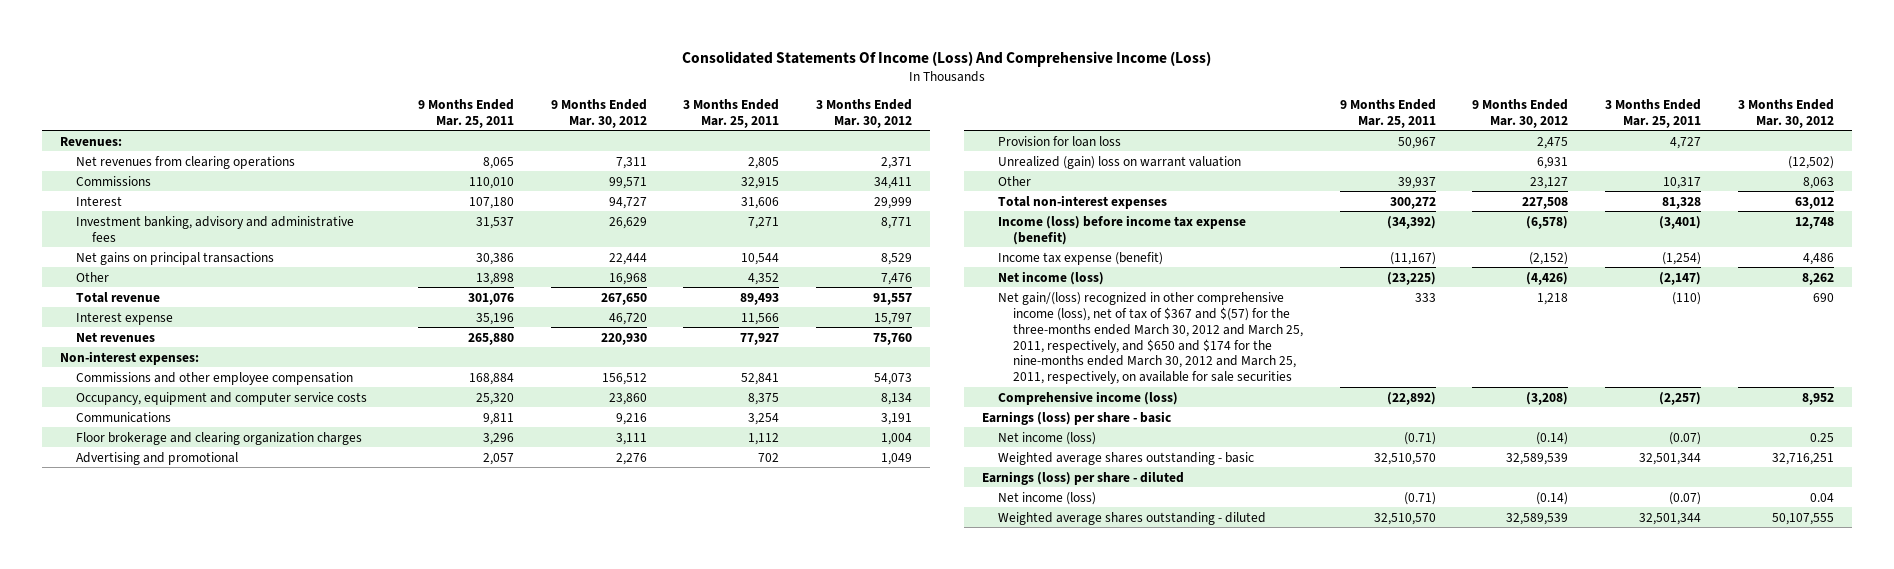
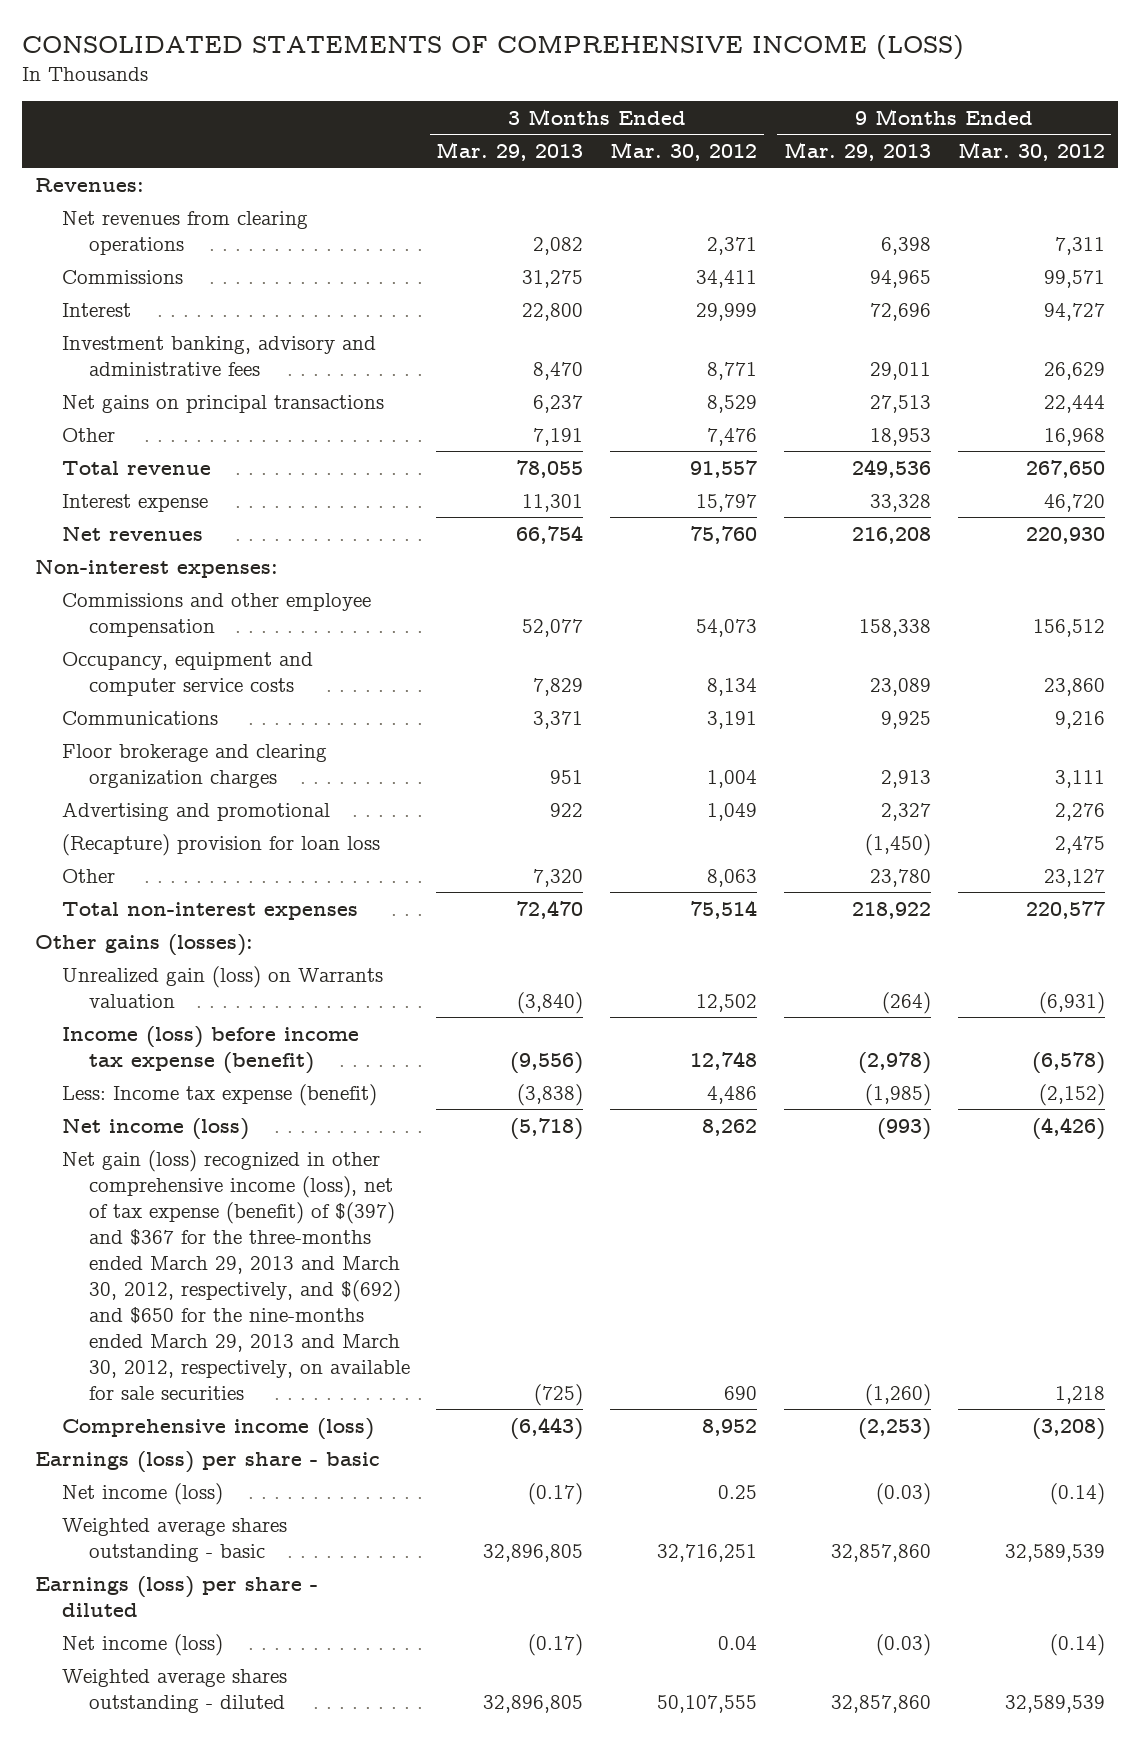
- Consolidated Statements Of Income (Loss) And Comprehensive Income (Loss)
+ CONSOLIDATED STATEMENTS OF COMPREHENSIVE INCOME (LOSS)
- | 9 Months Ended Mar. 25, 2011 | 9 Months Ended Mar. 30, 2012 | 3 Months Ended Mar. 25, 2011 | 3 Months Ended Mar. 30, 2012
+ | 3 Months Ended Mar. 29, 2013 | 3 Months Ended Mar. 30, 2012 | 9 Months Ended Mar. 29, 2013 | 9 Months Ended Mar. 30, 2012
- Provision for loan loss | 50,967 | 2,475 | 4,727 |
- Unrealized (gain) loss on warrant valuation | | 6,931 | | (12,502)
+ (Recapture) provision for loan loss | | | (1,450) | 2,475
- Total non-interest expenses | 300,272 | 227,508 | 81,328 | 63,012
+ Total non-interest expenses | 72,470 | 75,514 | 218,922 | 220,577
+ Other gains (losses):
+ Unrealized gain (loss) on Warrants valuation | (3,840) | 12,502 | (264) | (6,931)
- Income tax expense (benefit) | (11,167) | (2,152) | (1,254) | 4,486
+ Less: Income tax expense (benefit) | (3,838) | 4,486 | (1,985) | (2,152)
- Net gain/(loss) recognized in other comprehensive income (loss), net of tax of $367 and $(57) for the three-months ended March 30, 2012 and March 25, 2011, respectively, and $650 and $174 for the nine-months ended March 30, 2012 and March 25, 2011, respectively, on available for sale securities | 333 | 1,218 | (110) | 690
+ Net gain (loss) recognized in other comprehensive income (loss), net of tax expense (benefit) of $(397) and $367 for the three-months ended March 29, 2013 and March 30, 2012, respectively, and $(692) and $650 for the nine-months ended March 29, 2013 and March 30, 2012, respectively, on available for sale securities | (725) | 690 | (1,260) | 1,218

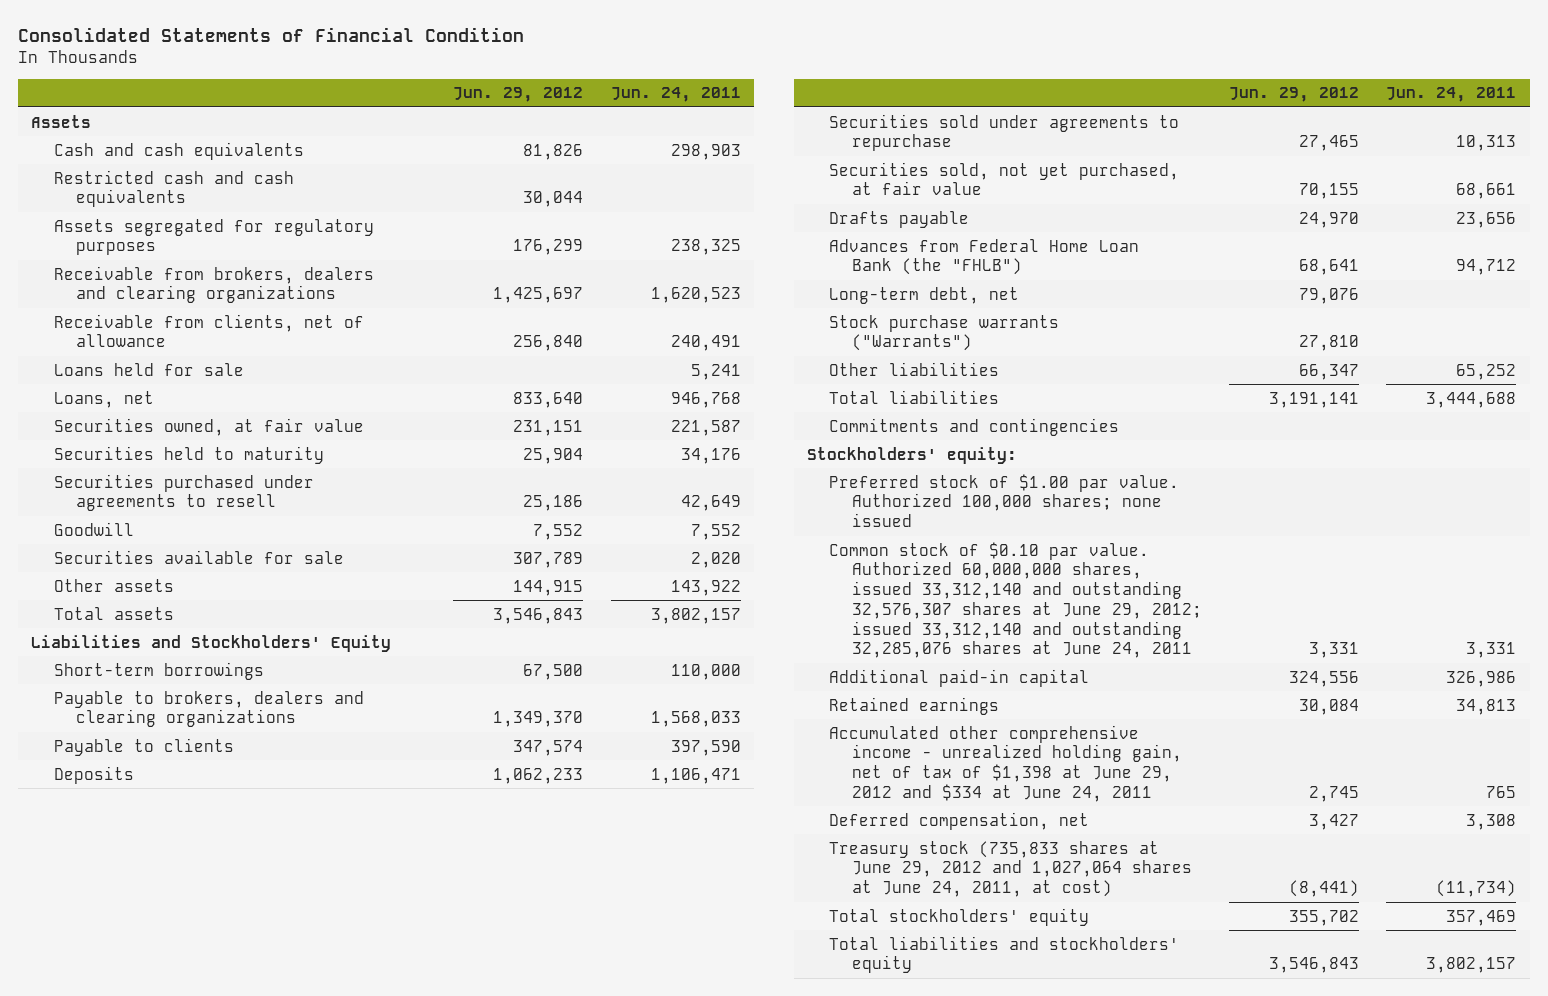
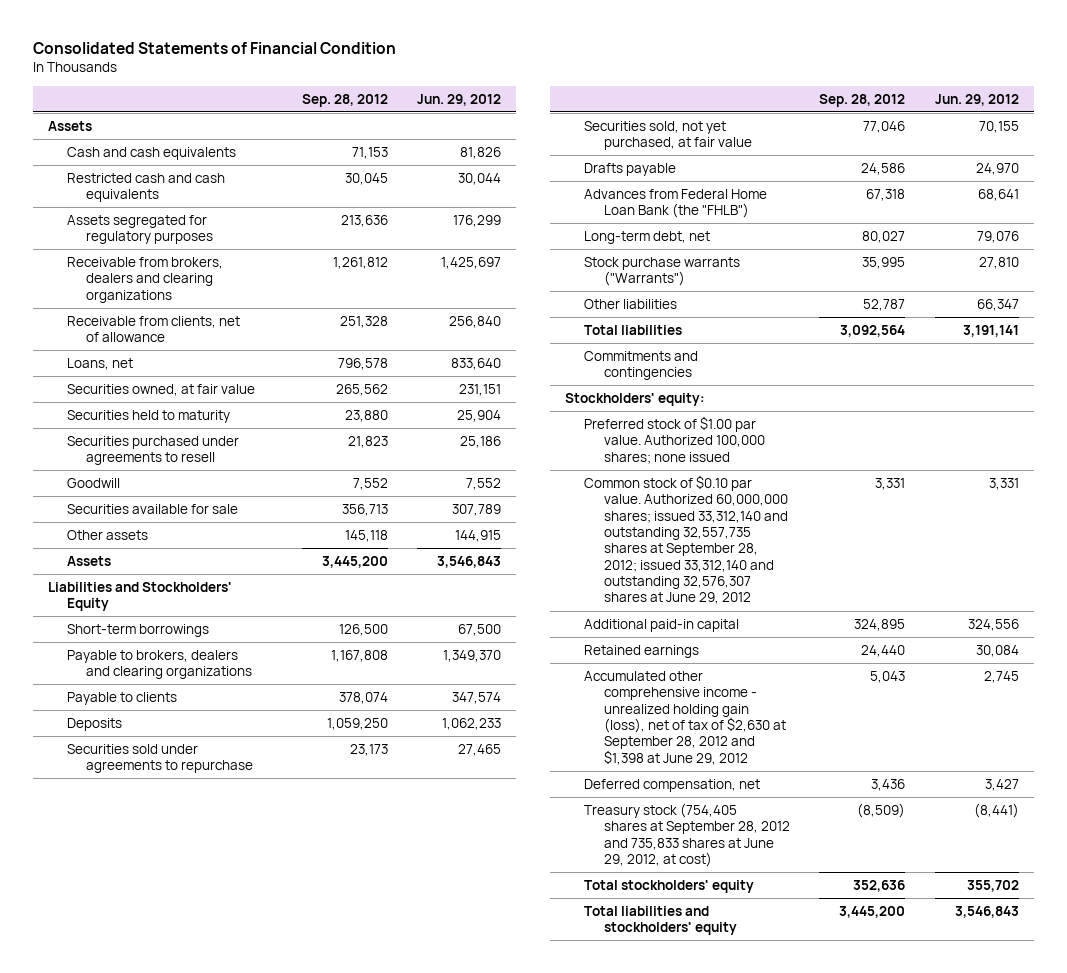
- | Jun. 29, 2012 | Jun. 24, 2011
+ | Sep. 28, 2012 | Jun. 29, 2012
- Loans held for sale | | 5,241
- Total assets | 3,546,843 | 3,802,157
+ Assets | 3,445,200 | 3,546,843
- Common stock of $0.10 par value. Authorized 60,000,000 shares, issued 33,312,140 and outstanding 32,576,307 shares at June 29, 2012; issued 33,312,140 and outstanding 32,285,076 shares at June 24, 2011 | 3,331 | 3,331
+ Common stock of $0.10 par value. Authorized 60,000,000 shares; issued 33,312,140 and outstanding 32,557,735 shares at September 28, 2012; issued 33,312,140 and outstanding 32,576,307 shares at June 29, 2012 | 3,331 | 3,331
- Accumulated other comprehensive income - unrealized holding gain, net of tax of $1,398 at June 29, 2012 and $334 at June 24, 2011 | 2,745 | 765
+ Accumulated other comprehensive income - unrealized holding gain (loss), net of tax of $2,630 at September 28, 2012 and $1,398 at June 29, 2012 | 5,043 | 2,745
- Treasury stock (735,833 shares at June 29, 2012 and 1,027,064 shares at June 24, 2011, at cost) | (8,441) | (11,734)
+ Treasury stock (754,405 shares at September 28, 2012 and 735,833 shares at June 29, 2012, at cost) | (8,509) | (8,441)

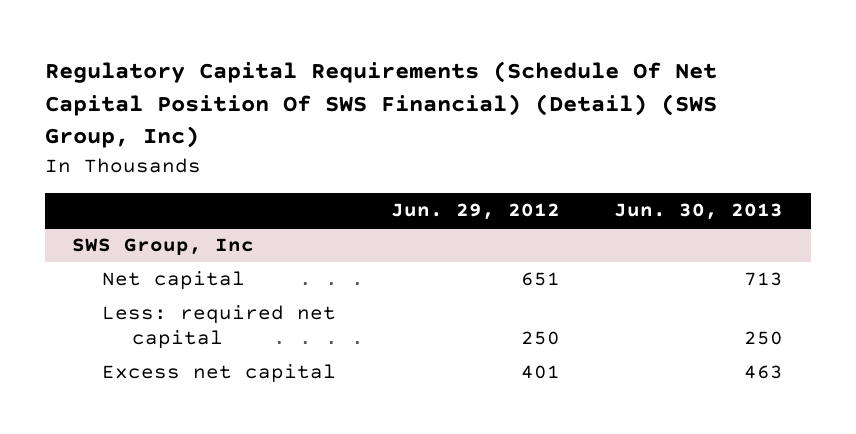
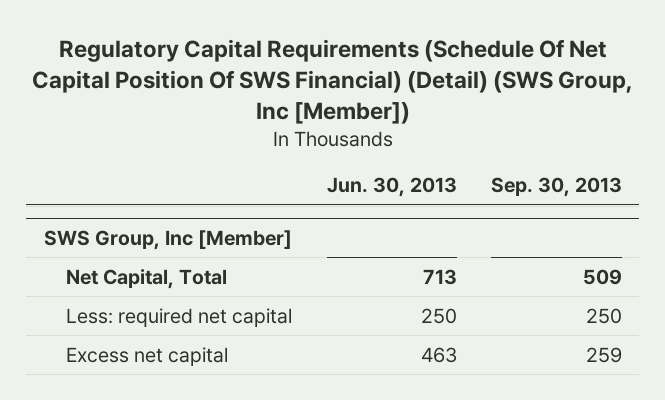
- Regulatory Capital Requirements (Schedule Of Net Capital Position Of SWS Financial) (Detail) (SWS Group, Inc)
+ Regulatory Capital Requirements (Schedule Of Net Capital Position Of SWS Financial) (Detail) (SWS Group, Inc [Member])
- | Jun. 29, 2012 | Jun. 30, 2013
+ | Jun. 30, 2013 | Sep. 30, 2013
- SWS Group, Inc
- Net capital | 651 | 713
+ SWS Group, Inc [Member]
+ Net Capital, Total | 713 | 509

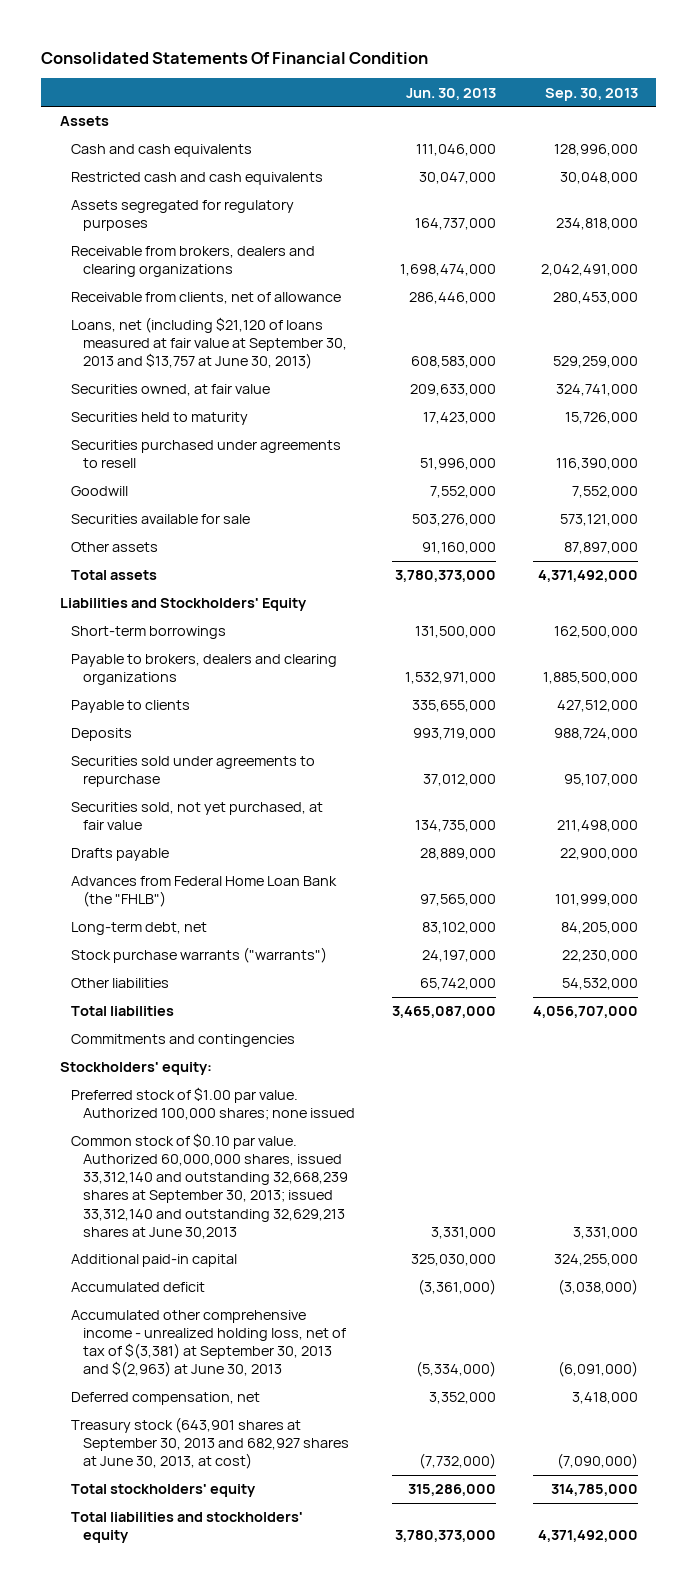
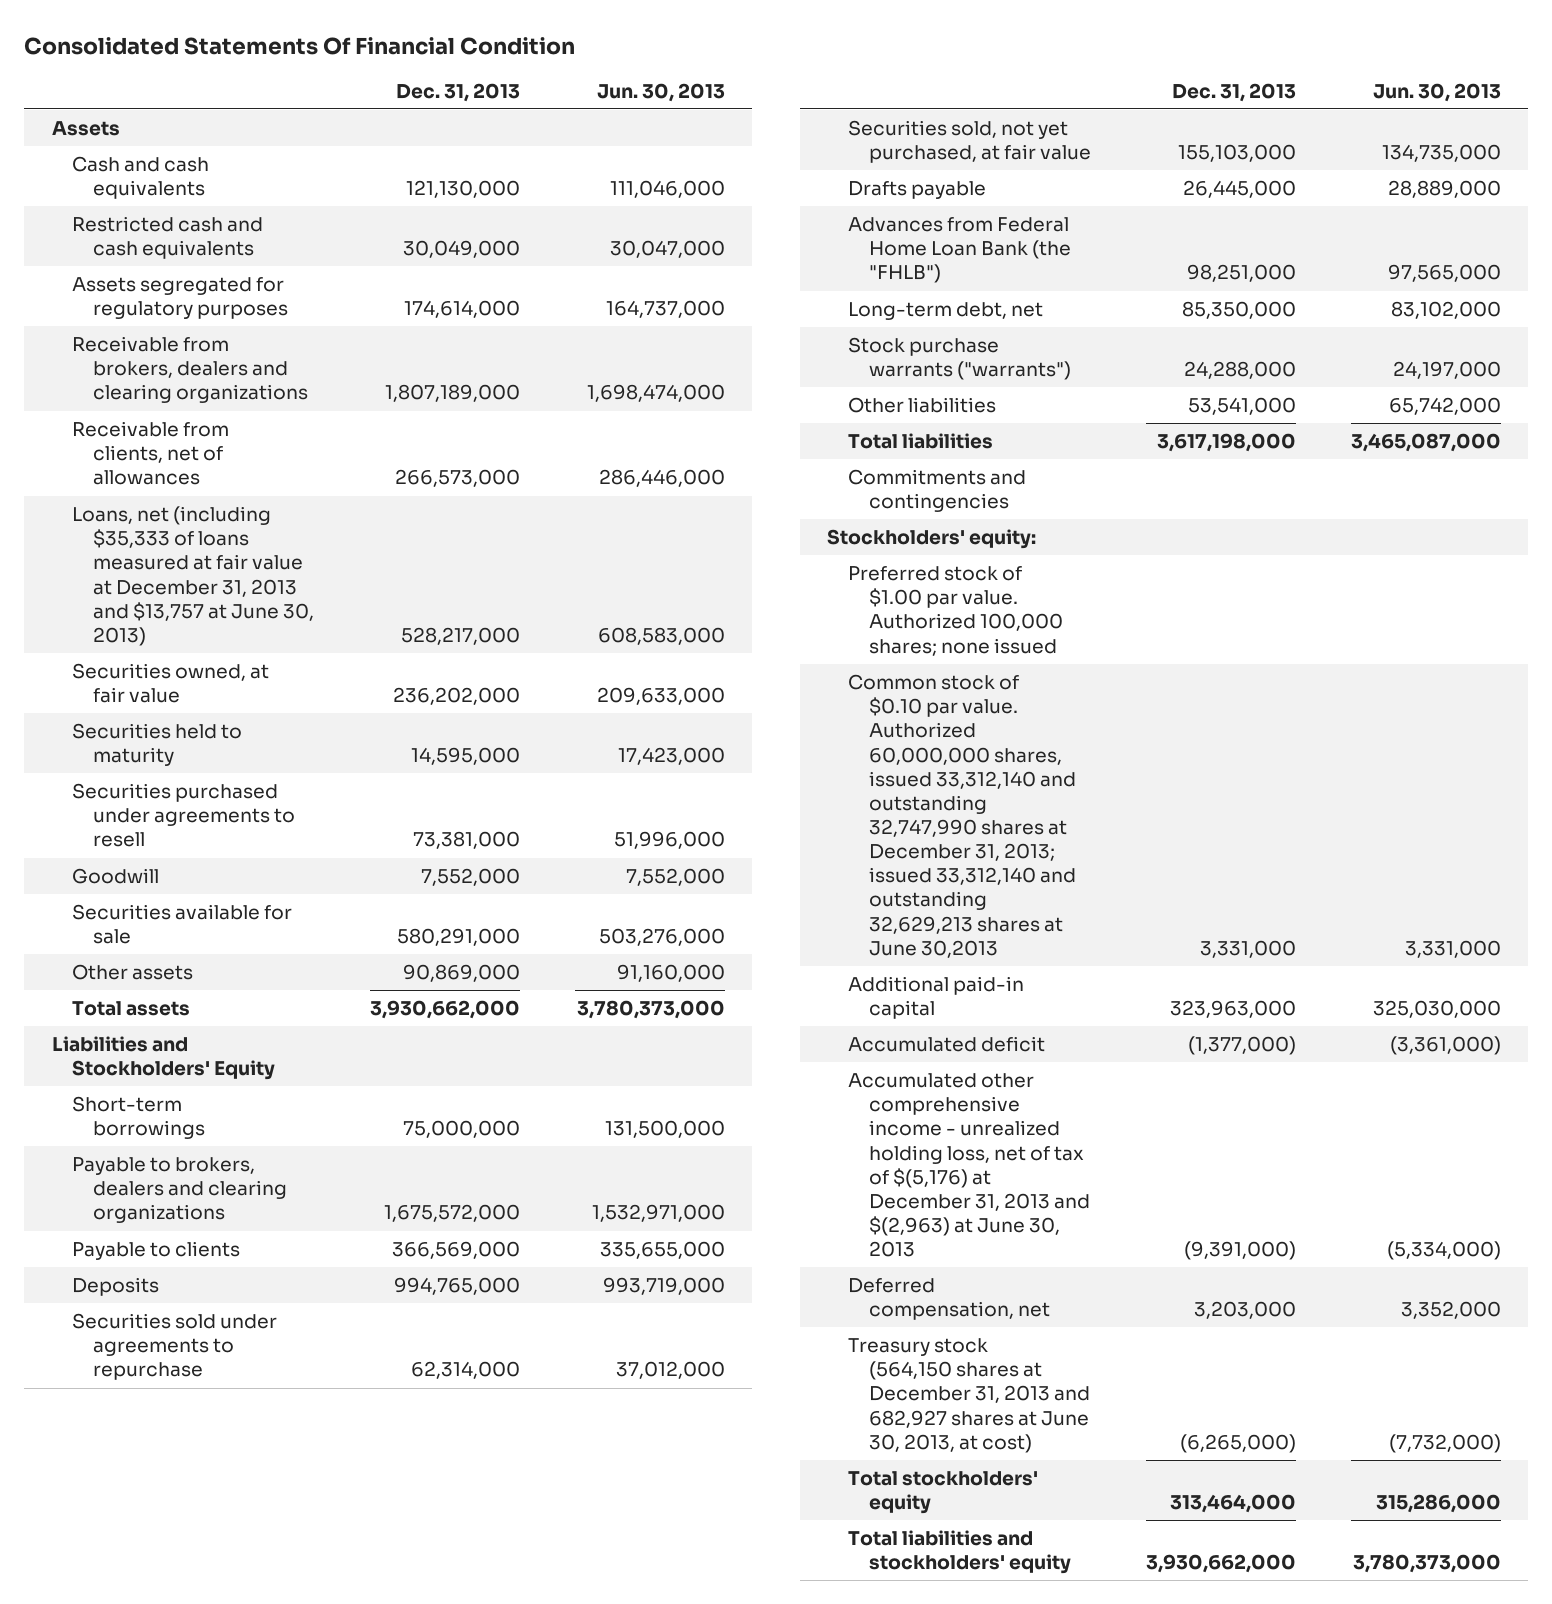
- | Jun. 30, 2013 | Sep. 30, 2013
+ | Dec. 31, 2013 | Jun. 30, 2013
- Receivable from clients, net of allowance | 286,446,000 | 280,453,000
- Loans, net (including $21,120 of loans measured at fair value at September 30, 2013 and $13,757 at June 30, 2013) | 608,583,000 | 529,259,000
+ Receivable from clients, net of allowances | 266,573,000 | 286,446,000
+ Loans, net (including $35,333 of loans measured at fair value at December 31, 2013 and $13,757 at June 30, 2013) | 528,217,000 | 608,583,000
- Common stock of $0.10 par value. Authorized 60,000,000 shares, issued 33,312,140 and outstanding 32,668,239 shares at September 30, 2013; issued 33,312,140 and outstanding 32,629,213 shares at June 30,2013 | 3,331,000 | 3,331,000
+ Common stock of $0.10 par value. Authorized 60,000,000 shares, issued 33,312,140 and outstanding 32,747,990 shares at December 31, 2013; issued 33,312,140 and outstanding 32,629,213 shares at June 30,2013 | 3,331,000 | 3,331,000
- Accumulated other comprehensive income - unrealized holding loss, net of tax of $(3,381) at September 30, 2013 and $(2,963) at June 30, 2013 | (5,334,000) | (6,091,000)
+ Accumulated other comprehensive income - unrealized holding loss, net of tax of $(5,176) at December 31, 2013 and $(2,963) at June 30, 2013 | (9,391,000) | (5,334,000)
- Treasury stock (643,901 shares at September 30, 2013 and 682,927 shares at June 30, 2013, at cost) | (7,732,000) | (7,090,000)
+ Treasury stock (564,150 shares at December 31, 2013 and 682,927 shares at June 30, 2013, at cost) | (6,265,000) | (7,732,000)

